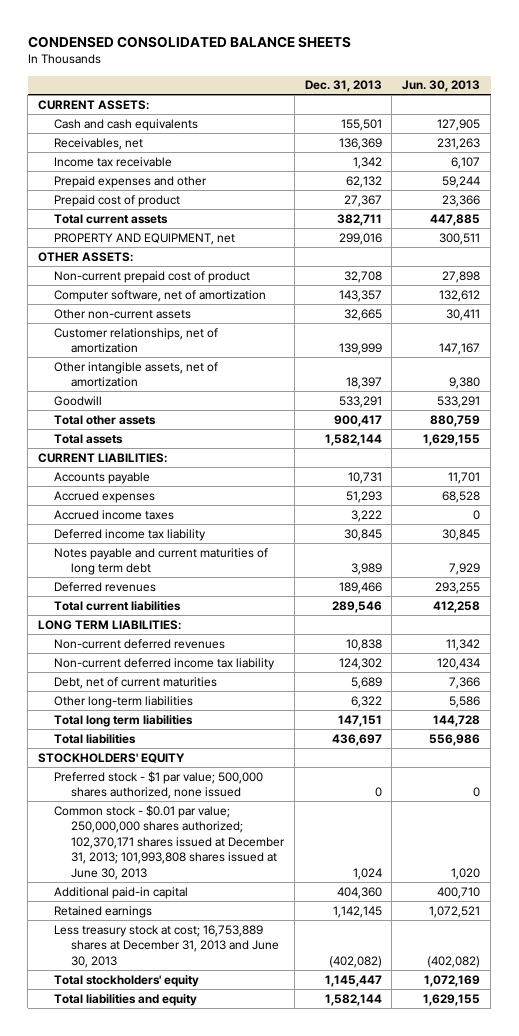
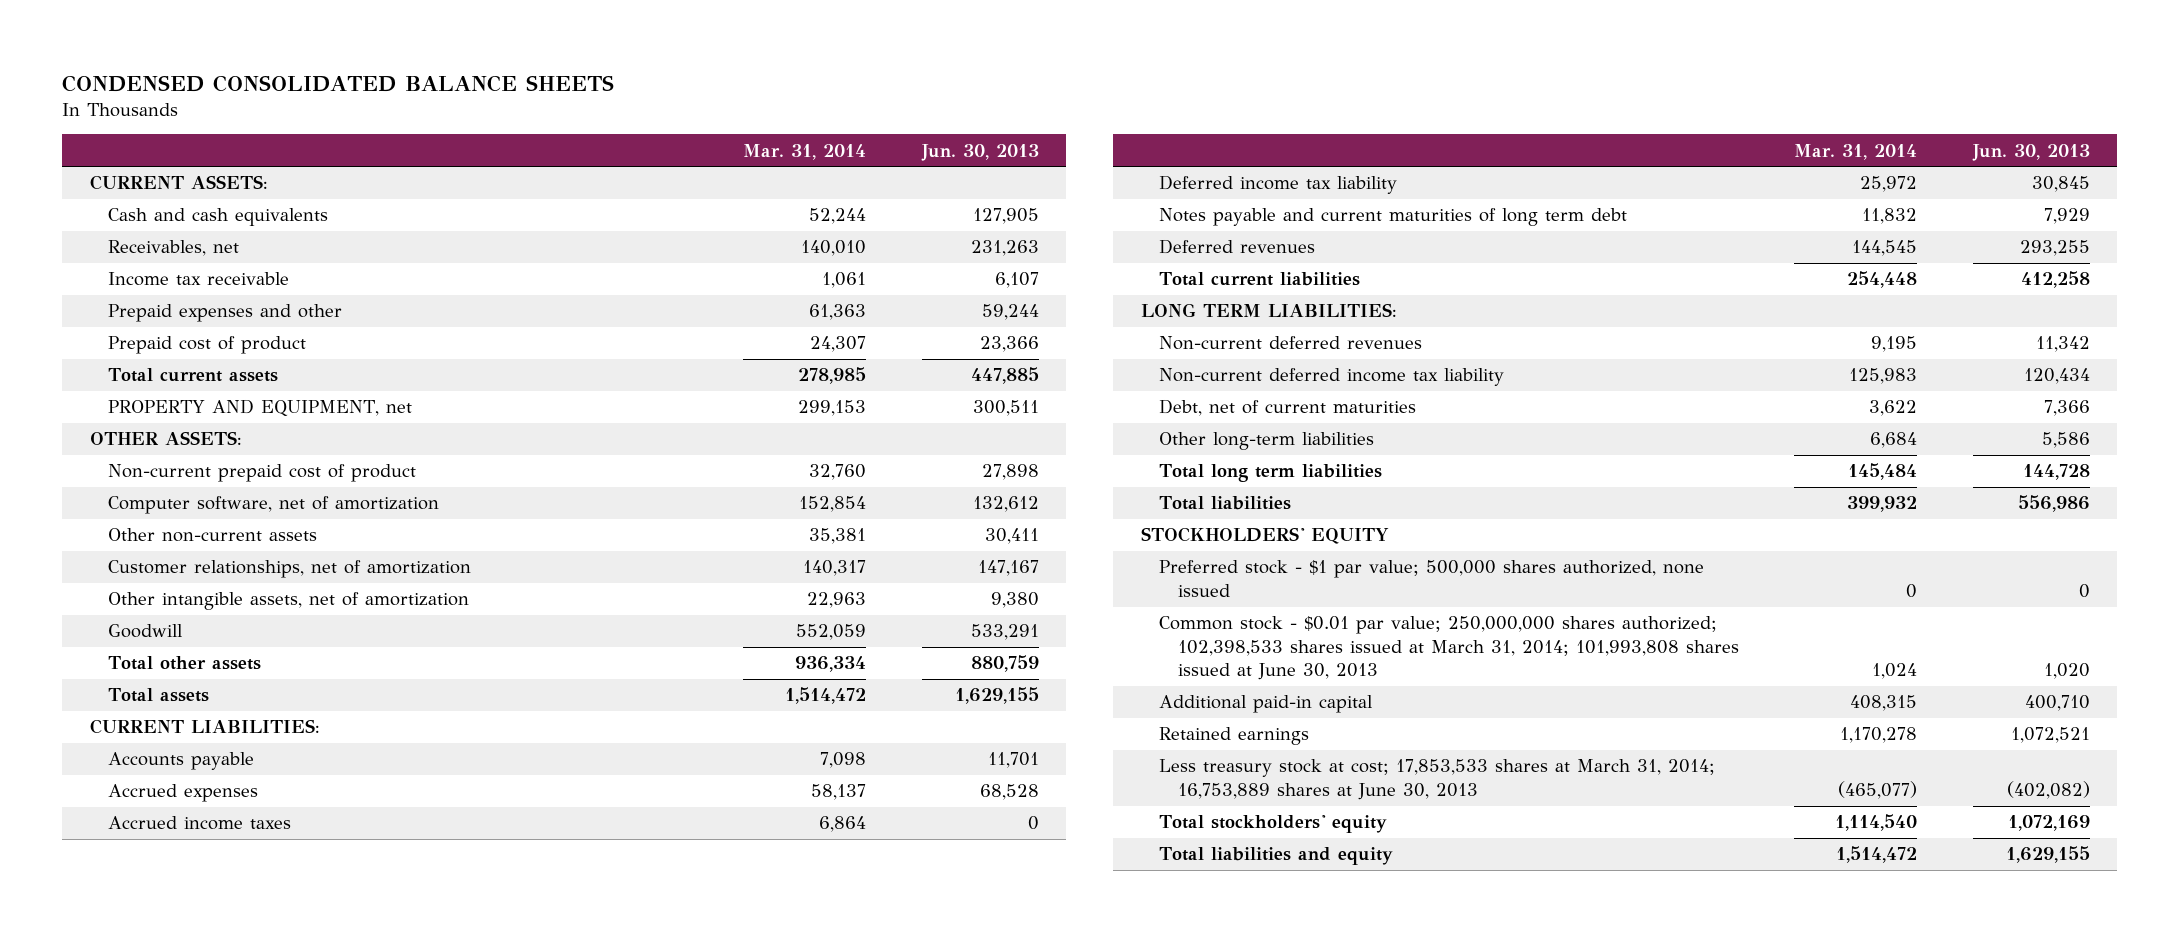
- | Dec. 31, 2013 | Jun. 30, 2013
+ | Mar. 31, 2014 | Jun. 30, 2013
- Common stock - $0.01 par value; 250,000,000 shares authorized; 102,370,171 shares issued at December 31, 2013; 101,993,808 shares issued at June 30, 2013 | 1,024 | 1,020
+ Common stock - $0.01 par value; 250,000,000 shares authorized; 102,398,533 shares issued at March 31, 2014; 101,993,808 shares issued at June 30, 2013 | 1,024 | 1,020
- Less treasury stock at cost; 16,753,889 shares at December 31, 2013 and June 30, 2013 | (402,082) | (402,082)
+ Less treasury stock at cost; 17,853,533 shares at March 31, 2014; 16,753,889 shares at June 30, 2013 | (465,077) | (402,082)

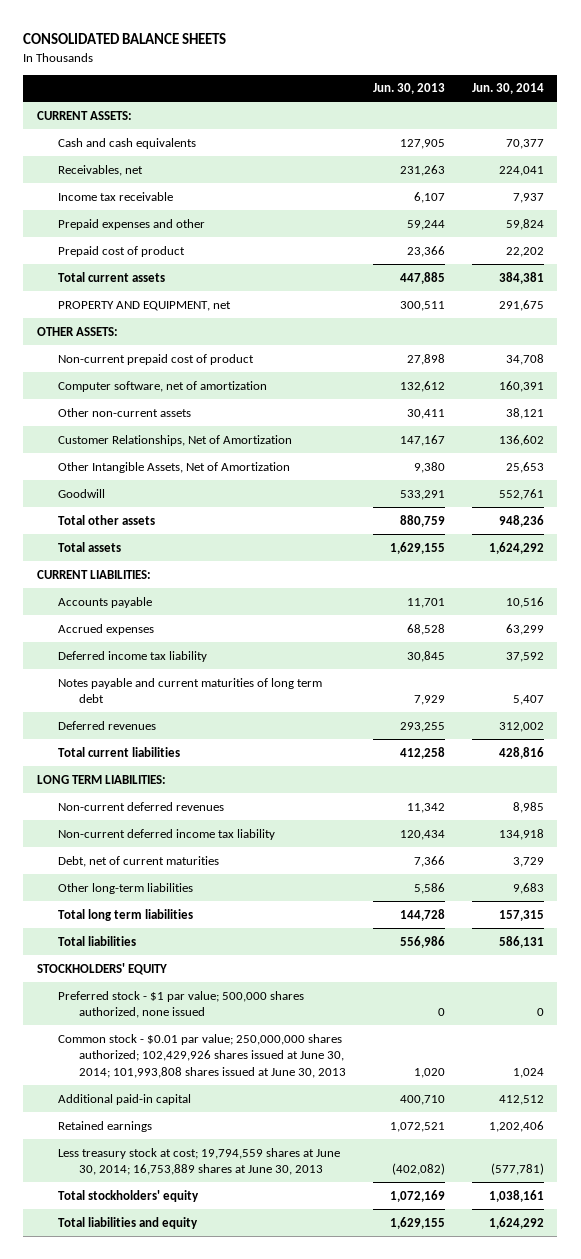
- CONDENSED CONSOLIDATED BALANCE SHEETS
+ CONSOLIDATED BALANCE SHEETS
- | Mar. 31, 2014 | Jun. 30, 2013
+ | Jun. 30, 2013 | Jun. 30, 2014
- Customer relationships, net of amortization | 140,317 | 147,167
- Other intangible assets, net of amortization | 22,963 | 9,380
+ Customer Relationships, Net of Amortization | 147,167 | 136,602
+ Other Intangible Assets, Net of Amortization | 9,380 | 25,653
- Accrued income taxes | 6,864 | 0
- Common stock - $0.01 par value; 250,000,000 shares authorized; 102,398,533 shares issued at March 31, 2014; 101,993,808 shares issued at June 30, 2013 | 1,024 | 1,020
+ Common stock - $0.01 par value; 250,000,000 shares authorized; 102,429,926 shares issued at June 30, 2014; 101,993,808 shares issued at June 30, 2013 | 1,020 | 1,024
- Less treasury stock at cost; 17,853,533 shares at March 31, 2014; 16,753,889 shares at June 30, 2013 | (465,077) | (402,082)
+ Less treasury stock at cost; 19,794,559 shares at June 30, 2014; 16,753,889 shares at June 30, 2013 | (402,082) | (577,781)

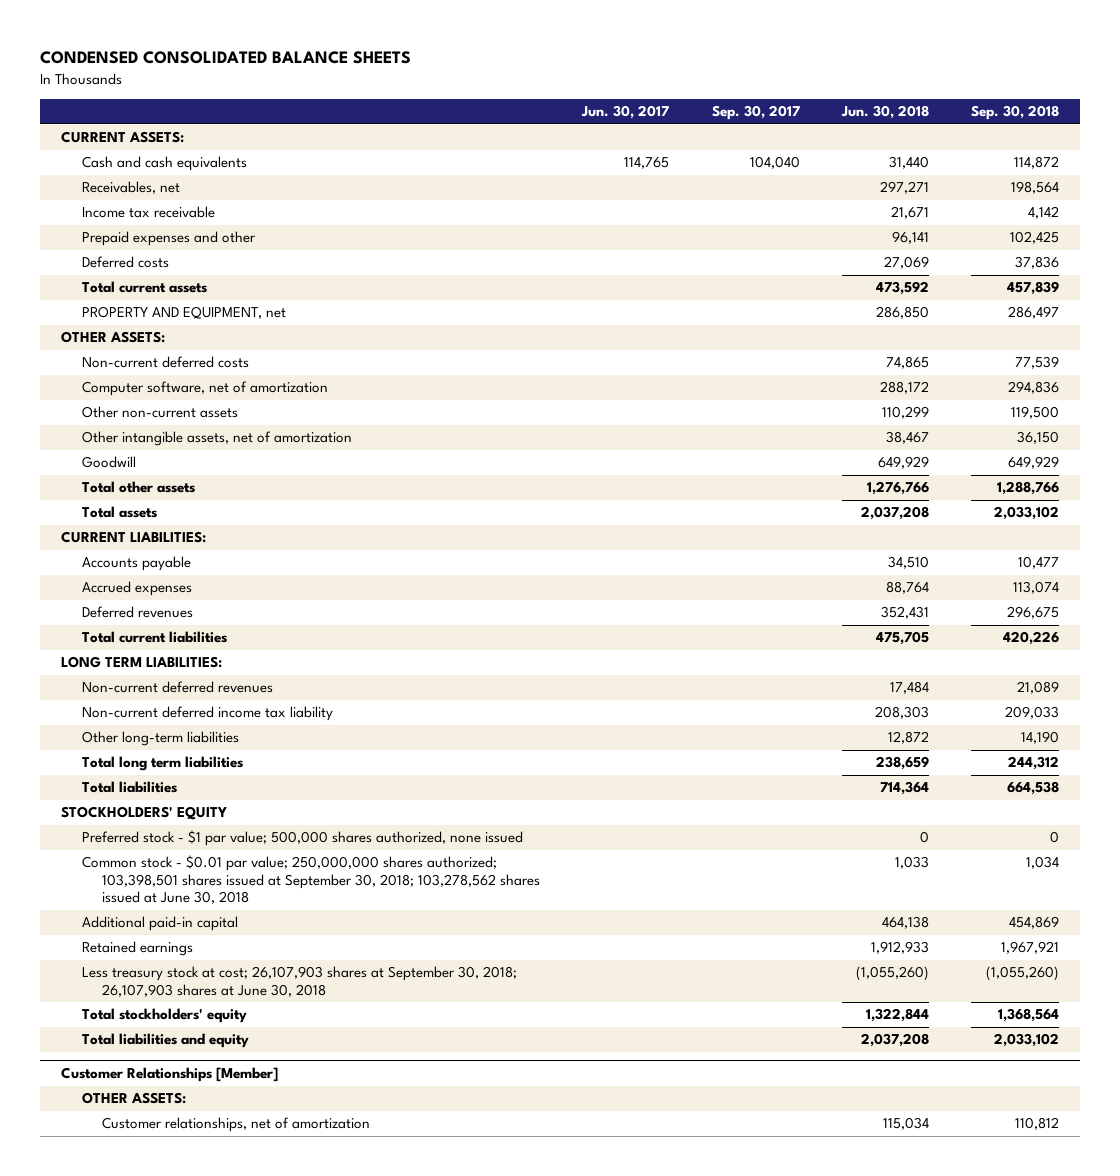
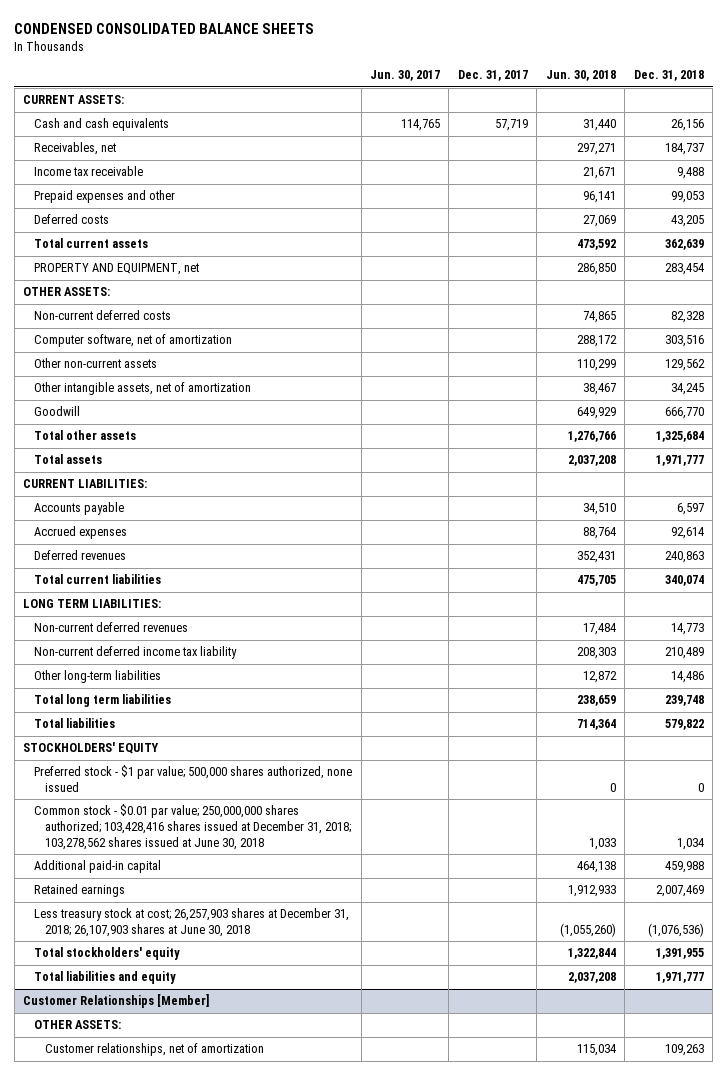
- | Jun. 30, 2017 | Sep. 30, 2017 | Jun. 30, 2018 | Sep. 30, 2018
+ | Jun. 30, 2017 | Dec. 31, 2017 | Jun. 30, 2018 | Dec. 31, 2018
- Common stock - $0.01 par value; 250,000,000 shares authorized; 103,398,501 shares issued at September 30, 2018; 103,278,562 shares issued at June 30, 2018 | | | 1,033 | 1,034
+ Common stock - $0.01 par value; 250,000,000 shares authorized; 103,428,416 shares issued at December 31, 2018; 103,278,562 shares issued at June 30, 2018 | | | 1,033 | 1,034
- Less treasury stock at cost; 26,107,903 shares at September 30, 2018; 26,107,903 shares at June 30, 2018 | | | (1,055,260) | (1,055,260)
+ Less treasury stock at cost; 26,257,903 shares at December 31, 2018; 26,107,903 shares at June 30, 2018 | | | (1,055,260) | (1,076,536)

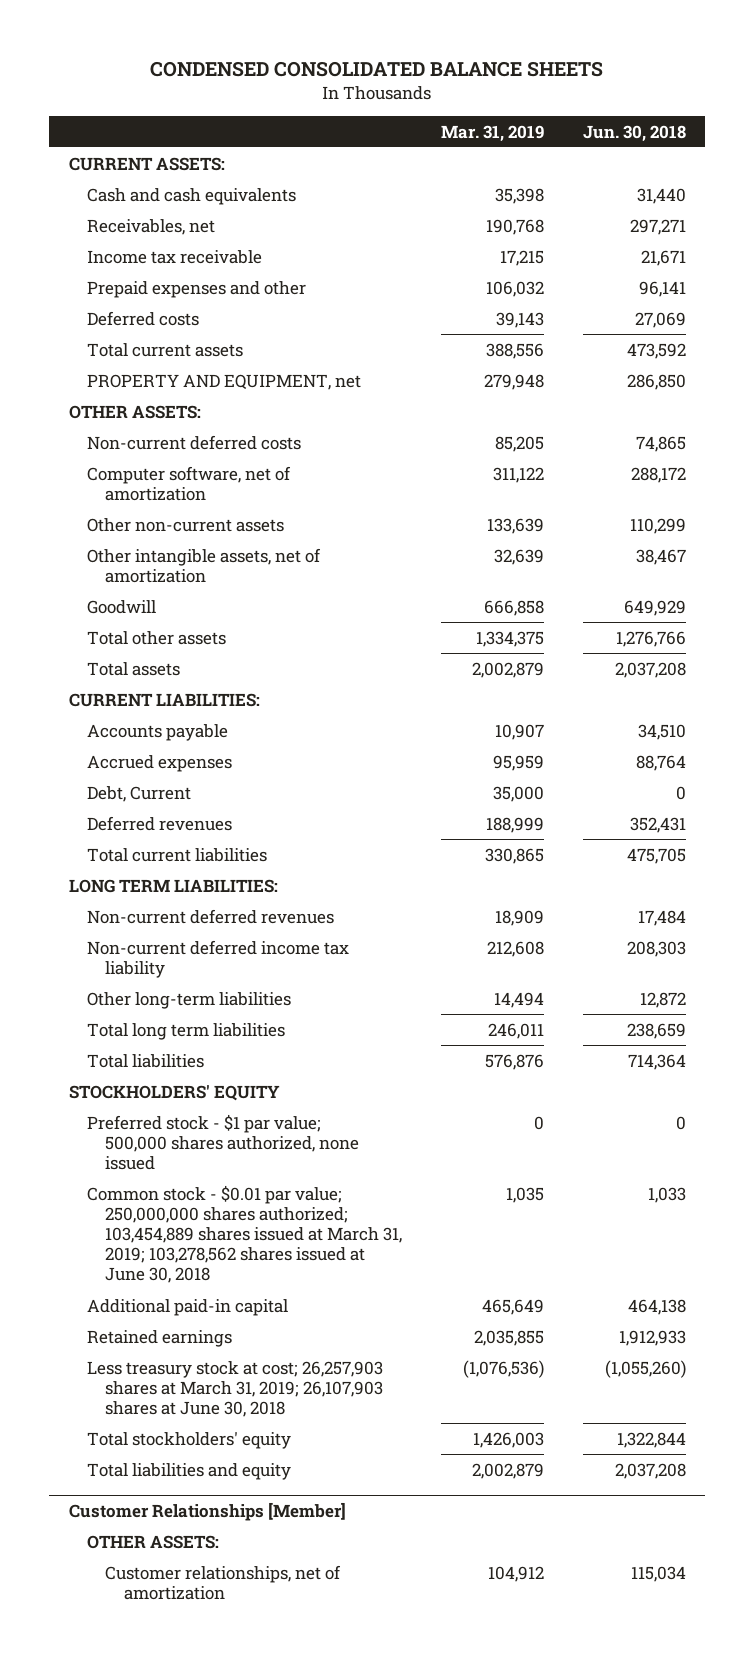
- | Jun. 30, 2017 | Dec. 31, 2017 | Jun. 30, 2018 | Dec. 31, 2018
+ | Mar. 31, 2019 | Jun. 30, 2018
+ Debt, Current | 35,000 | 0
- Common stock - $0.01 par value; 250,000,000 shares authorized; 103,428,416 shares issued at December 31, 2018; 103,278,562 shares issued at June 30, 2018 | | | 1,033 | 1,034
+ Common stock - $0.01 par value; 250,000,000 shares authorized; 103,454,889 shares issued at March 31, 2019; 103,278,562 shares issued at June 30, 2018 | 1,035 | 1,033
- Less treasury stock at cost; 26,257,903 shares at December 31, 2018; 26,107,903 shares at June 30, 2018 | | | (1,055,260) | (1,076,536)
+ Less treasury stock at cost; 26,257,903 shares at March 31, 2019; 26,107,903 shares at June 30, 2018 | (1,076,536) | (1,055,260)

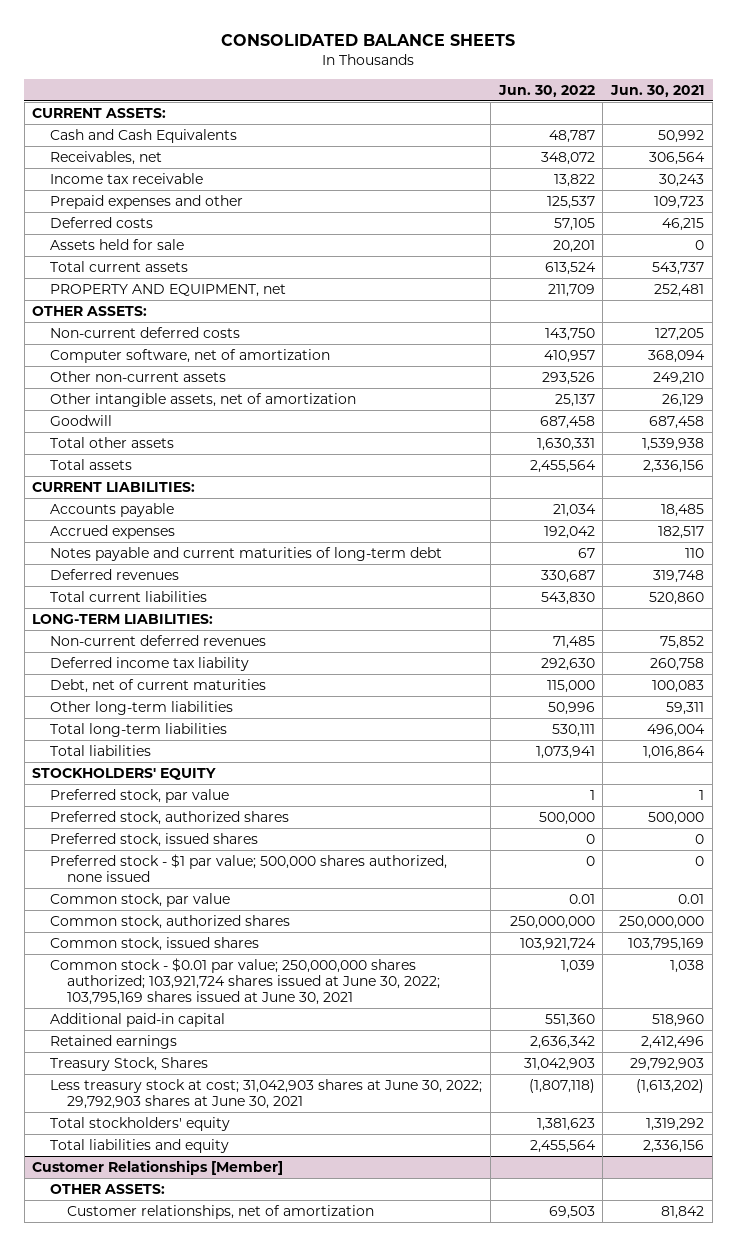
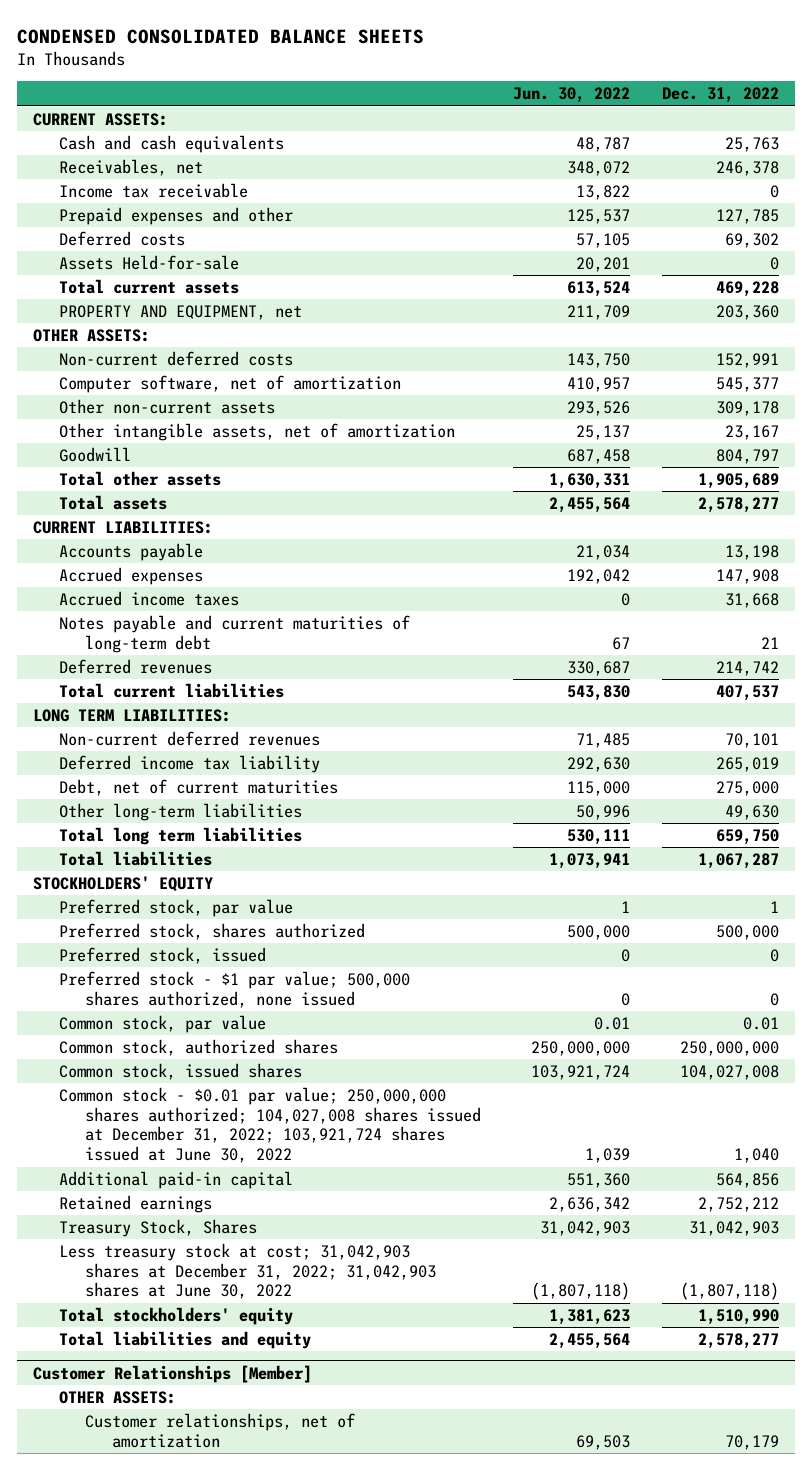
- CONSOLIDATED BALANCE SHEETS
+ CONDENSED CONSOLIDATED BALANCE SHEETS
- | Jun. 30, 2022 | Jun. 30, 2021
+ | Jun. 30, 2022 | Dec. 31, 2022
- Cash and Cash Equivalents | 48,787 | 50,992
+ Cash and cash equivalents | 48,787 | 25,763
- Assets held for sale | 20,201 | 0
+ Assets Held-for-sale | 20,201 | 0
+ Accrued income taxes | 0 | 31,668
- LONG-TERM LIABILITIES:
+ LONG TERM LIABILITIES:
- Total long-term liabilities | 530,111 | 496,004
+ Total long term liabilities | 530,111 | 659,750
- Preferred stock, authorized shares | 500,000 | 500,000
- Preferred stock, issued shares | 0 | 0
+ Preferred stock, shares authorized | 500,000 | 500,000
+ Preferred stock, issued | 0 | 0
- Common stock - $0.01 par value; 250,000,000 shares authorized; 103,921,724 shares issued at June 30, 2022; 103,795,169 shares issued at June 30, 2021 | 1,039 | 1,038
+ Common stock - $0.01 par value; 250,000,000 shares authorized; 104,027,008 shares issued at December 31, 2022; 103,921,724 shares issued at June 30, 2022 | 1,039 | 1,040
- Less treasury stock at cost; 31,042,903 shares at June 30, 2022; 29,792,903 shares at June 30, 2021 | (1,807,118) | (1,613,202)
+ Less treasury stock at cost; 31,042,903 shares at December 31, 2022; 31,042,903 shares at June 30, 2022 | (1,807,118) | (1,807,118)

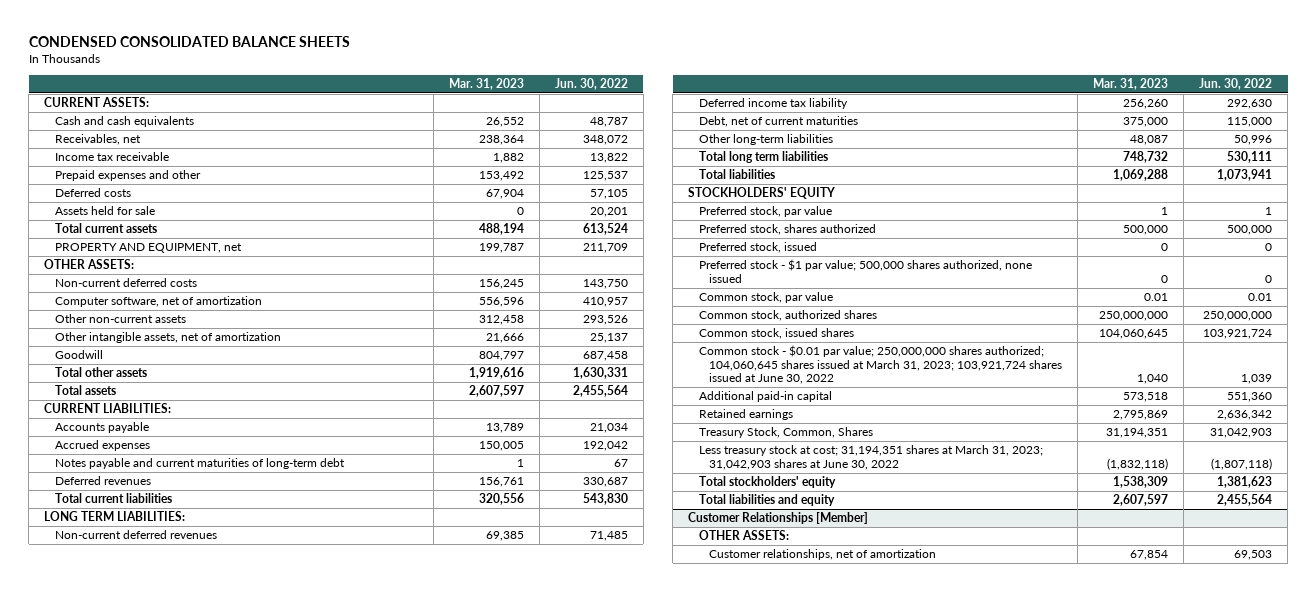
- | Jun. 30, 2022 | Dec. 31, 2022
+ | Mar. 31, 2023 | Jun. 30, 2022
- Assets Held-for-sale | 20,201 | 0
+ Assets held for sale | 0 | 20,201
- Accrued income taxes | 0 | 31,668
- Common stock - $0.01 par value; 250,000,000 shares authorized; 104,027,008 shares issued at December 31, 2022; 103,921,724 shares issued at June 30, 2022 | 1,039 | 1,040
+ Common stock - $0.01 par value; 250,000,000 shares authorized; 104,060,645 shares issued at March 31, 2023; 103,921,724 shares issued at June 30, 2022 | 1,040 | 1,039
- Treasury Stock, Shares | 31,042,903 | 31,042,903
- Less treasury stock at cost; 31,042,903 shares at December 31, 2022; 31,042,903 shares at June 30, 2022 | (1,807,118) | (1,807,118)
+ Treasury Stock, Common, Shares | 31,194,351 | 31,042,903
+ Less treasury stock at cost; 31,194,351 shares at March 31, 2023; 31,042,903 shares at June 30, 2022 | (1,832,118) | (1,807,118)

